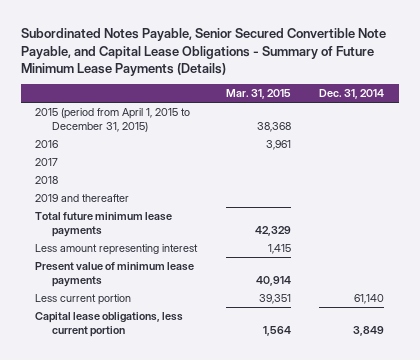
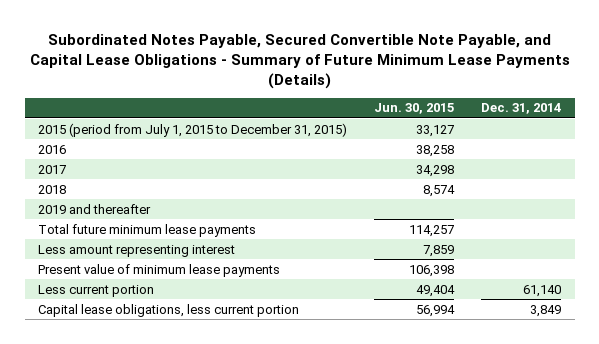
- Subordinated Notes Payable, Senior Secured Convertible Note Payable, and Capital Lease Obligations - Summary of Future Minimum Lease Payments (Details)
+ Subordinated Notes Payable, Secured Convertible Note Payable, and Capital Lease Obligations - Summary of Future Minimum Lease Payments (Details)
- | Mar. 31, 2015 | Dec. 31, 2014
+ | Jun. 30, 2015 | Dec. 31, 2014
- 2015 (period from April 1, 2015 to December 31, 2015) | 38,368 |
+ 2015 (period from July 1, 2015 to December 31, 2015) | 33,127 |

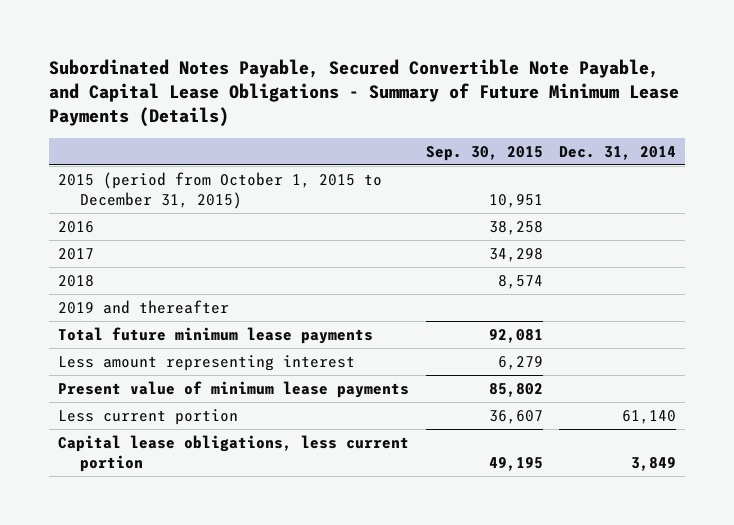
- | Jun. 30, 2015 | Dec. 31, 2014
+ | Sep. 30, 2015 | Dec. 31, 2014
- 2015 (period from July 1, 2015 to December 31, 2015) | 33,127 |
+ 2015 (period from October 1, 2015 to December 31, 2015) | 10,951 |

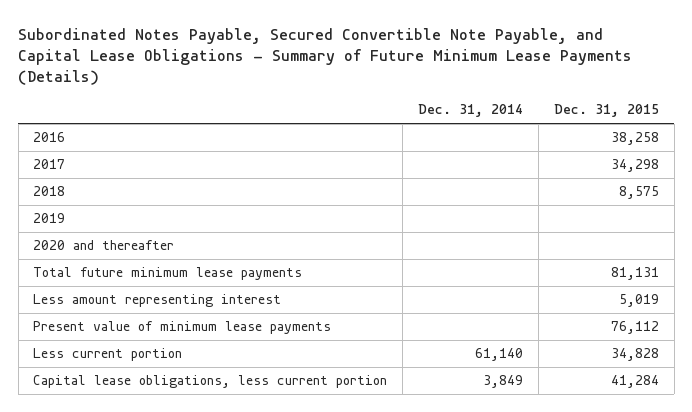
- | Sep. 30, 2015 | Dec. 31, 2014
+ | Dec. 31, 2014 | Dec. 31, 2015
- 2015 (period from October 1, 2015 to December 31, 2015) | 10,951 |
- 2019 and thereafter
+ 2019
+ 2020 and thereafter

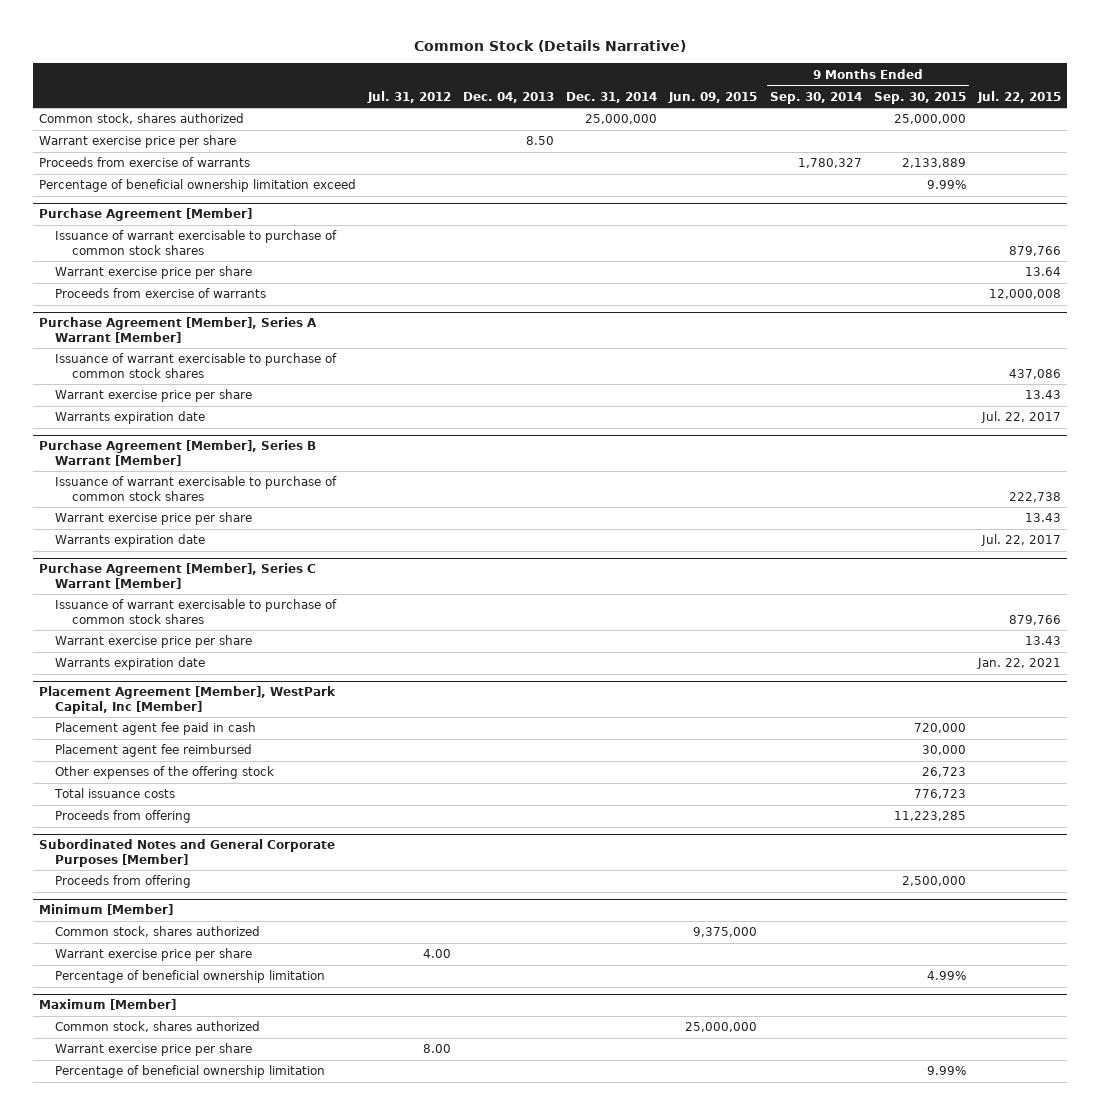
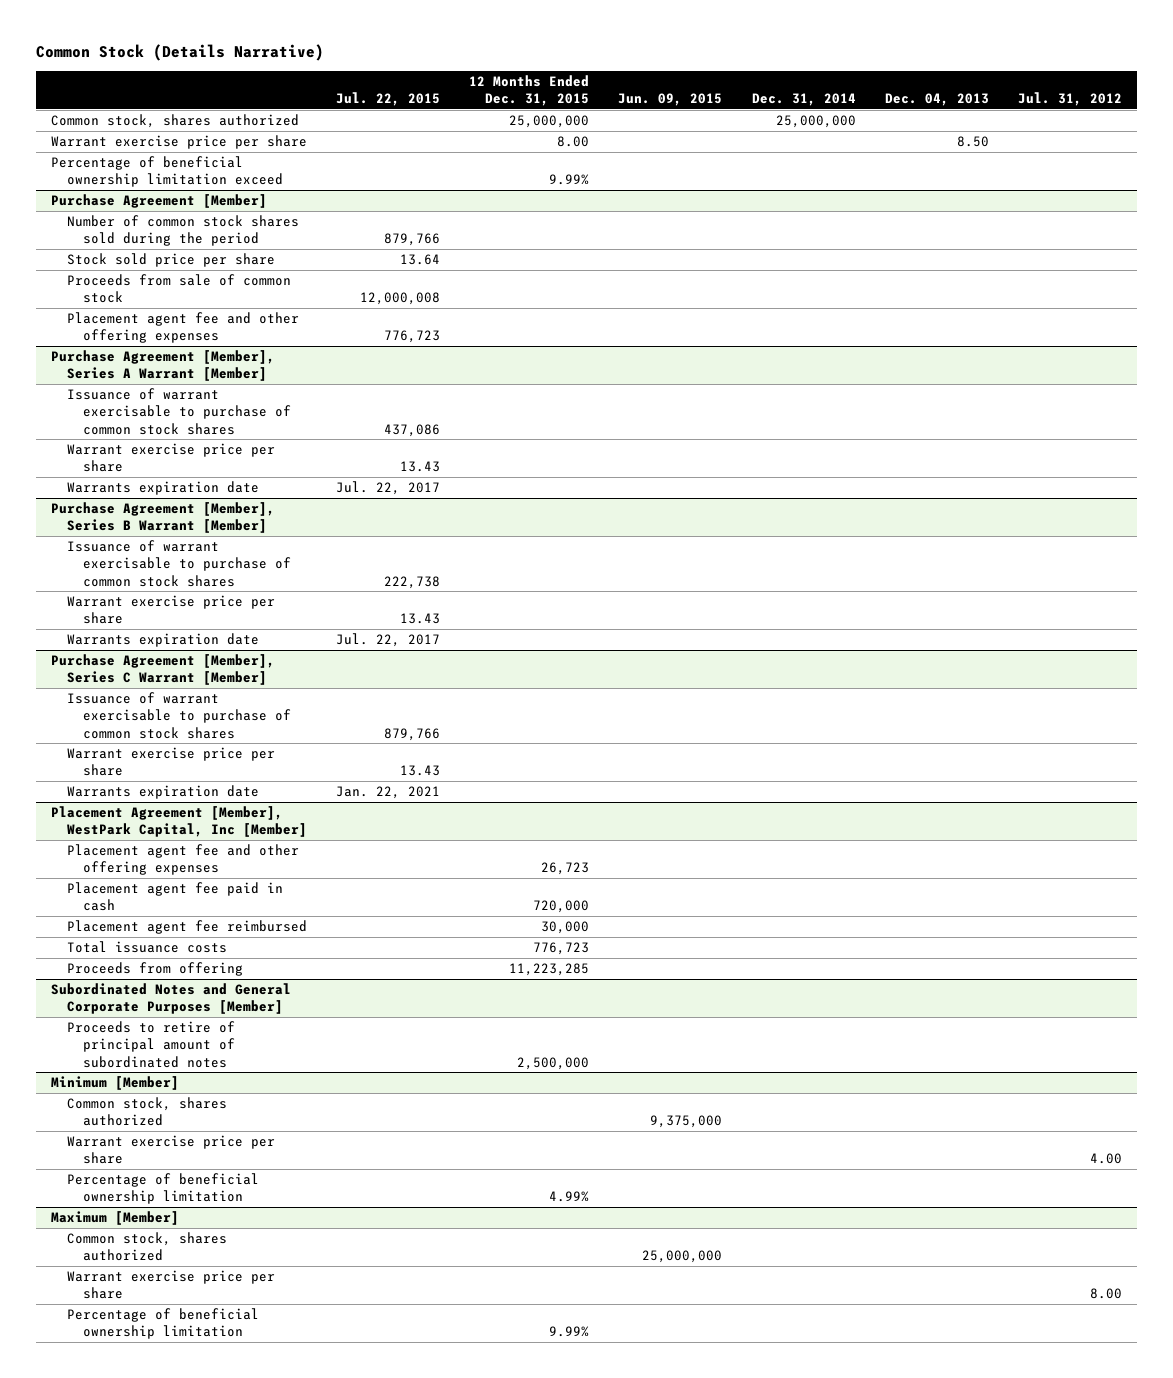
- | Jul. 31, 2012 | Dec. 04, 2013 | Dec. 31, 2014 | Jun. 09, 2015 | 9 Months Ended Sep. 30, 2014 | 9 Months Ended Sep. 30, 2015 | Jul. 22, 2015
+ | Jul. 22, 2015 | 12 Months Ended Dec. 31, 2015 | Jun. 09, 2015 | Dec. 31, 2014 | Dec. 04, 2013 | Jul. 31, 2012
- Proceeds from exercise of warrants | | | | | 1,780,327 | 2,133,889 |
@ Purchase Agreement [Member]
- Issuance of warrant exercisable to purchase of common stock shares | | | | | | | 879,766
- Warrant exercise price per share | | | | | | | 13.64
- Proceeds from exercise of warrants | | | | | | | 12,000,008
+ Number of common stock shares sold during the period | 879,766 | | | | |
+ Stock sold price per share | 13.64 | | | | |
+ Proceeds from sale of common stock | 12,000,008 | | | | |
+ Placement agent fee and other offering expenses | 776,723 | | | | |
@ Placement Agreement [Member], WestPark Capital, Inc [Member]
+ Placement agent fee and other offering expenses | | 26,723 | | | |
- Other expenses of the offering stock | | | | | | 26,723 |
@ Subordinated Notes and General Corporate Purposes [Member]
- Proceeds from offering | | | | | | 2,500,000 |
+ Proceeds to retire of principal amount of subordinated notes | | 2,500,000 | | | |

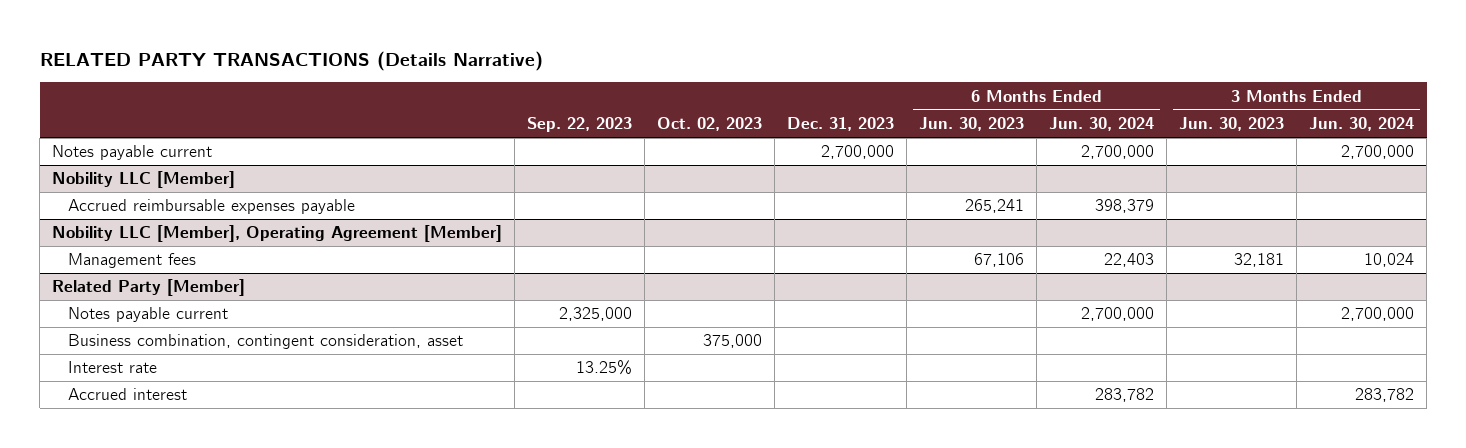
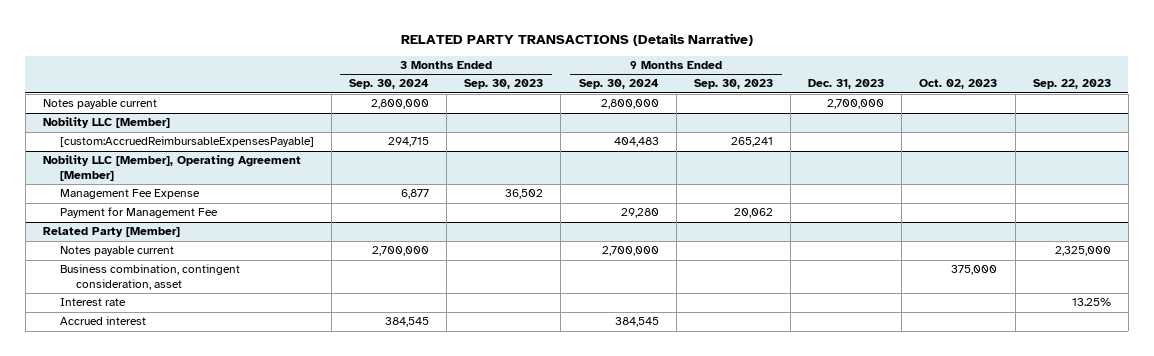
- | Sep. 22, 2023 | Oct. 02, 2023 | Dec. 31, 2023 | 6 Months Ended Jun. 30, 2023 | 6 Months Ended Jun. 30, 2024 | 3 Months Ended Jun. 30, 2023 | 3 Months Ended Jun. 30, 2024
+ | 3 Months Ended Sep. 30, 2024 | 3 Months Ended Sep. 30, 2023 | 9 Months Ended Sep. 30, 2024 | 9 Months Ended Sep. 30, 2023 | Dec. 31, 2023 | Oct. 02, 2023 | Sep. 22, 2023
@ Nobility LLC [Member]
- Accrued reimbursable expenses payable | | | | 265,241 | 398,379 | |
+ [custom:AccruedReimbursableExpensesPayable] | 294,715 | | 404,483 | 265,241 | | |
@ Nobility LLC [Member], Operating Agreement [Member]
- Management fees | | | | 67,106 | 22,403 | 32,181 | 10,024
+ Management Fee Expense | 6,877 | 36,502 | | | | |
+ Payment for Management Fee | | | 29,280 | 20,062 | | |

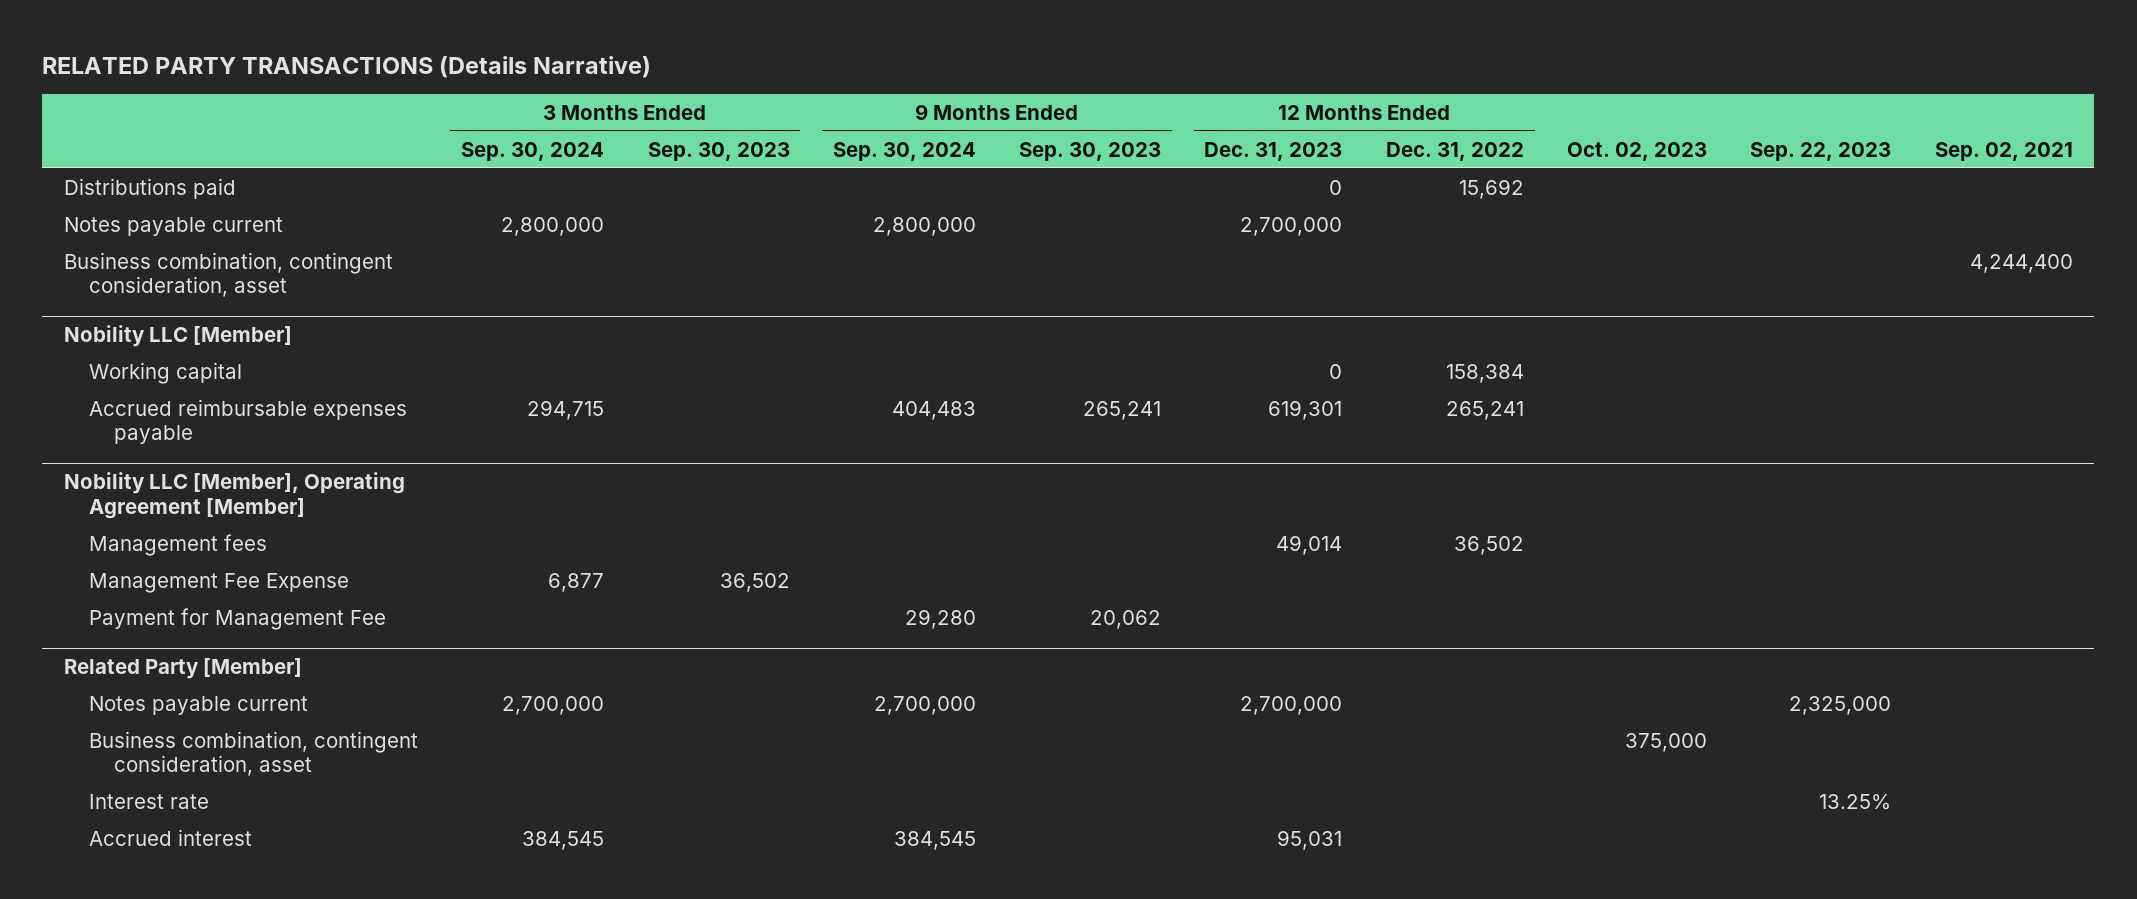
- | 3 Months Ended Sep. 30, 2024 | 3 Months Ended Sep. 30, 2023 | 9 Months Ended Sep. 30, 2024 | 9 Months Ended Sep. 30, 2023 | Dec. 31, 2023 | Oct. 02, 2023 | Sep. 22, 2023
+ | 3 Months Ended Sep. 30, 2024 | 3 Months Ended Sep. 30, 2023 | 9 Months Ended Sep. 30, 2024 | 9 Months Ended Sep. 30, 2023 | 12 Months Ended Dec. 31, 2023 | 12 Months Ended Dec. 31, 2022 | Oct. 02, 2023 | Sep. 22, 2023 | Sep. 02, 2021
+ Distributions paid | | | | | 0 | 15,692 | | |
+ Business combination, contingent consideration, asset | | | | | | | | | 4,244,400
@ Nobility LLC [Member]
- [custom:AccruedReimbursableExpensesPayable] | 294,715 | | 404,483 | 265,241 | | |
+ Working capital | | | | | 0 | 158,384 | | |
+ Accrued reimbursable expenses payable | 294,715 | | 404,483 | 265,241 | 619,301 | 265,241 | | |
@ Nobility LLC [Member], Operating Agreement [Member]
+ Management fees | | | | | 49,014 | 36,502 | | |

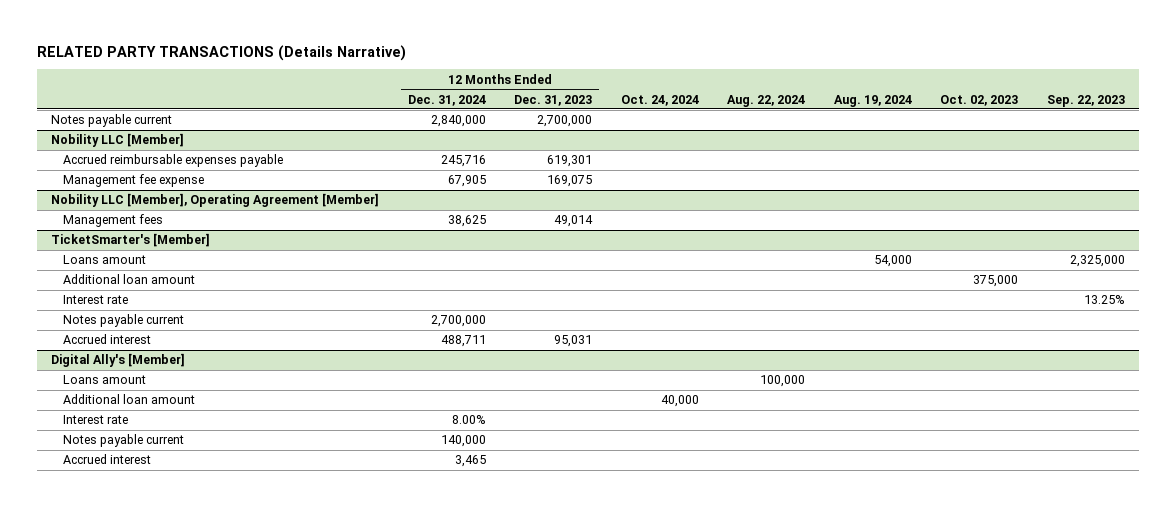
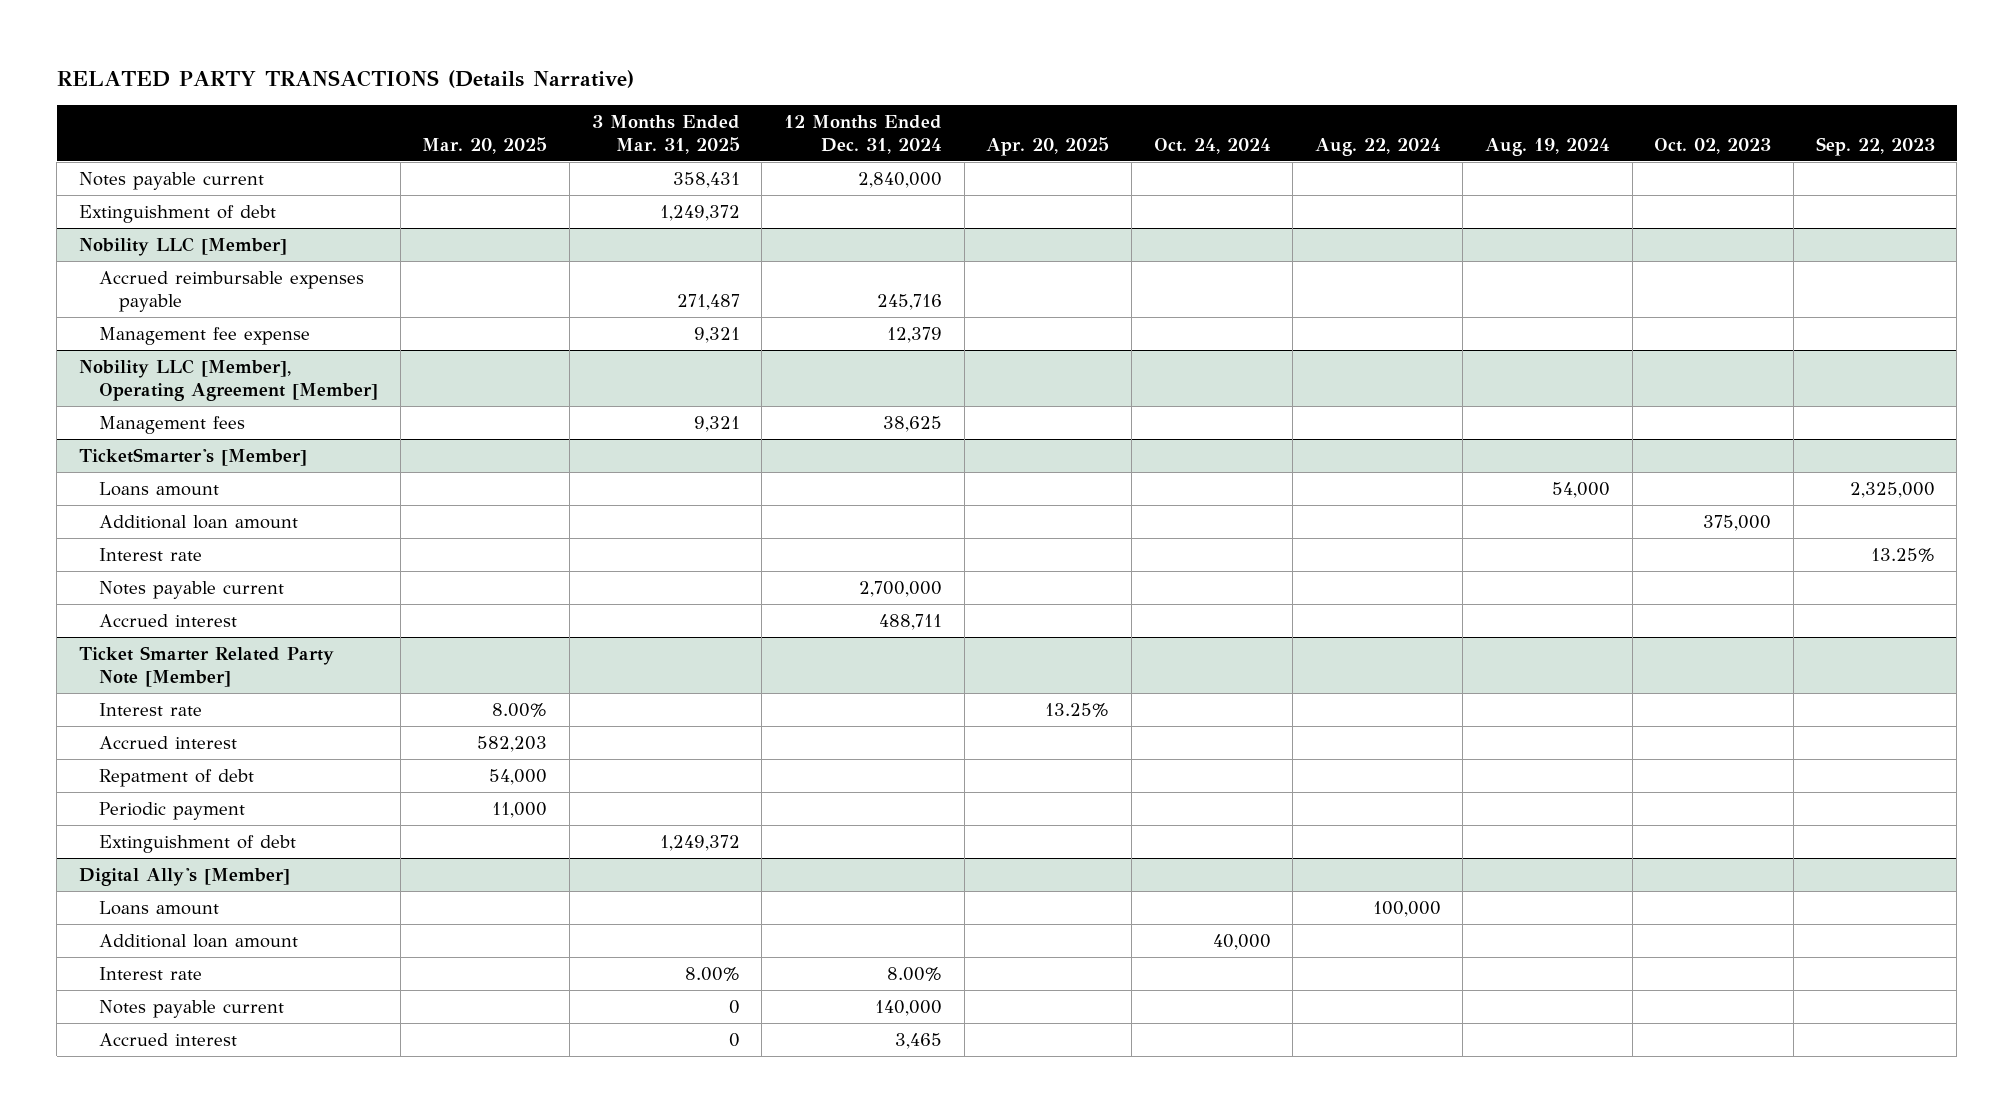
- | 12 Months Ended Dec. 31, 2024 | 12 Months Ended Dec. 31, 2023 | Oct. 24, 2024 | Aug. 22, 2024 | Aug. 19, 2024 | Oct. 02, 2023 | Sep. 22, 2023
+ | Mar. 20, 2025 | 3 Months Ended Mar. 31, 2025 | 12 Months Ended Dec. 31, 2024 | Apr. 20, 2025 | Oct. 24, 2024 | Aug. 22, 2024 | Aug. 19, 2024 | Oct. 02, 2023 | Sep. 22, 2023
+ Extinguishment of debt | | 1,249,372 | | | | | | |
@ Nobility LLC [Member]
- Management fee expense | 67,905 | 169,075 | | | | |
+ Management fee expense | | 9,321 | 12,379 | | | | | |
+ Ticket Smarter Related Party Note [Member]
+ Interest rate | 8.00% | | | 13.25% | | | | |
+ Accrued interest | 582,203 | | | | | | | |
+ Repatment of debt | 54,000 | | | | | | | |
+ Periodic payment | 11,000 | | | | | | | |
+ Extinguishment of debt | | 1,249,372 | | | | | | |

